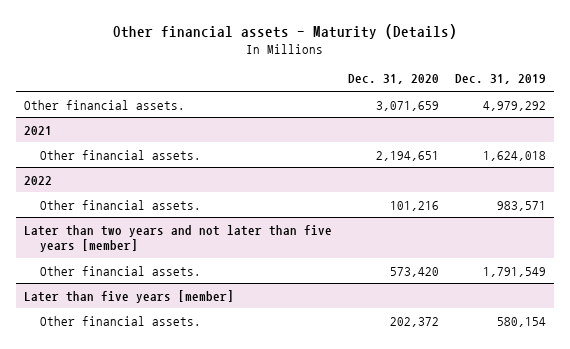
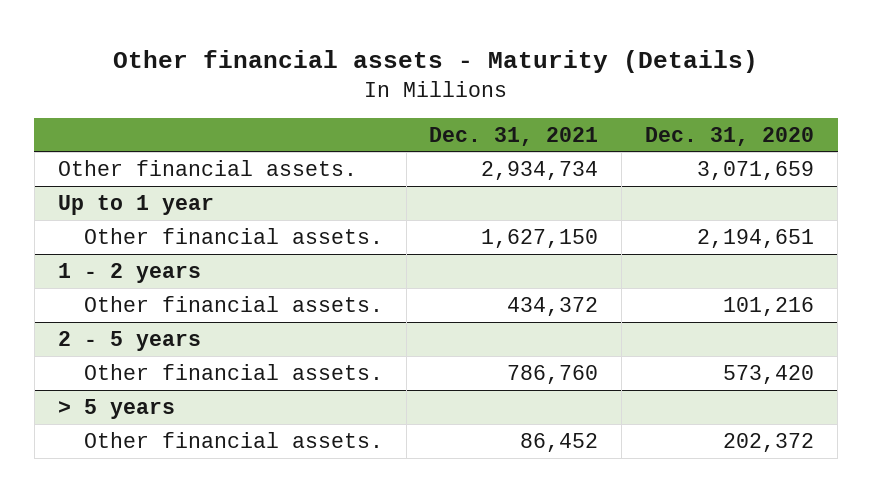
- | Dec. 31, 2020 | Dec. 31, 2019
+ | Dec. 31, 2021 | Dec. 31, 2020
- 2021
+ Up to 1 year
- 2022
+ 1 - 2 years
- Later than two years and not later than five years [member]
+ 2 - 5 years
- Later than five years [member]
+ > 5 years

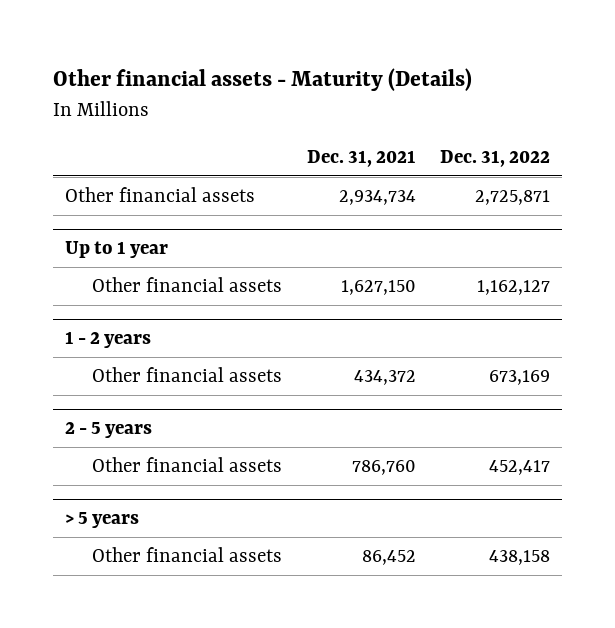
- | Dec. 31, 2021 | Dec. 31, 2020
+ | Dec. 31, 2021 | Dec. 31, 2022
- Other financial assets. | 2,934,734 | 3,071,659
+ Other financial assets | 2,934,734 | 2,725,871
@ Up to 1 year
- Other financial assets. | 1,627,150 | 2,194,651
+ Other financial assets | 1,627,150 | 1,162,127
@ 1 - 2 years
- Other financial assets. | 434,372 | 101,216
+ Other financial assets | 434,372 | 673,169
@ 2 - 5 years
- Other financial assets. | 786,760 | 573,420
+ Other financial assets | 786,760 | 452,417
@ > 5 years
- Other financial assets. | 86,452 | 202,372
+ Other financial assets | 86,452 | 438,158

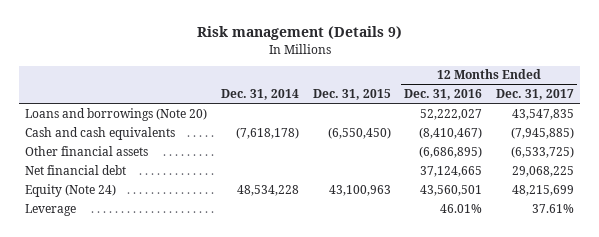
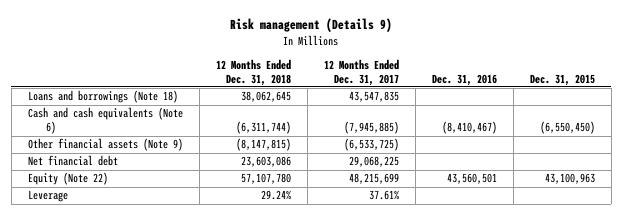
- | Dec. 31, 2014 | Dec. 31, 2015 | 12 Months Ended Dec. 31, 2016 | 12 Months Ended Dec. 31, 2017
+ | 12 Months Ended Dec. 31, 2018 | 12 Months Ended Dec. 31, 2017 | Dec. 31, 2016 | Dec. 31, 2015
- Loans and borrowings (Note 20) | | | 52,222,027 | 43,547,835
- Cash and cash equivalents | (7,618,178) | (6,550,450) | (8,410,467) | (7,945,885)
- Other financial assets | | | (6,686,895) | (6,533,725)
+ Loans and borrowings (Note 18) | 38,062,645 | 43,547,835 | |
+ Cash and cash equivalents (Note 6) | (6,311,744) | (7,945,885) | (8,410,467) | (6,550,450)
+ Other financial assets (Note 9) | (8,147,815) | (6,533,725) | |
- Equity (Note 24) | 48,534,228 | 43,100,963 | 43,560,501 | 48,215,699
+ Equity (Note 22) | 57,107,780 | 48,215,699 | 43,560,501 | 43,100,963

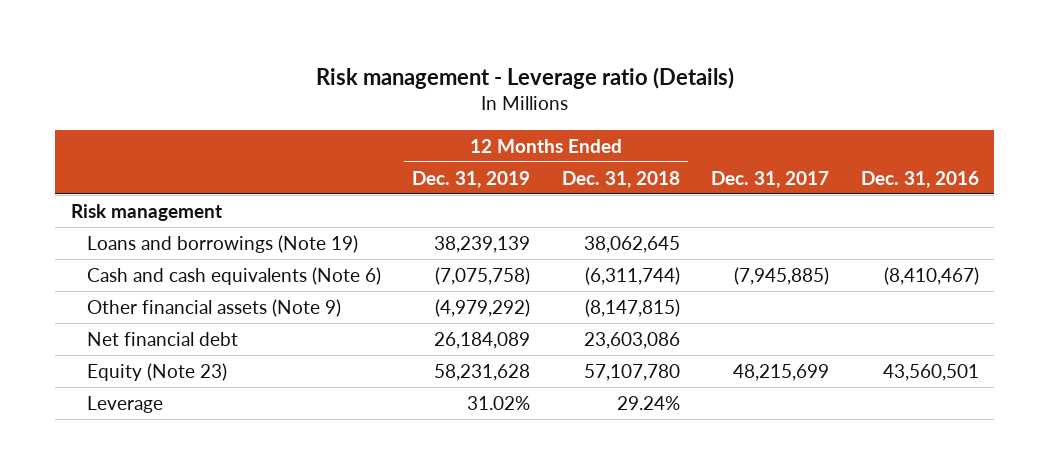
- Risk management (Details 9)
+ Risk management - Leverage ratio (Details)
- | 12 Months Ended Dec. 31, 2018 | 12 Months Ended Dec. 31, 2017 | Dec. 31, 2016 | Dec. 31, 2015
+ | 12 Months Ended Dec. 31, 2019 | 12 Months Ended Dec. 31, 2018 | Dec. 31, 2017 | Dec. 31, 2016
- Loans and borrowings (Note 18) | 38,062,645 | 43,547,835 | |
+ Risk management
+ Loans and borrowings (Note 19) | 38,239,139 | 38,062,645 | |
- Equity (Note 22) | 57,107,780 | 48,215,699 | 43,560,501 | 43,100,963
+ Equity (Note 23) | 58,231,628 | 57,107,780 | 48,215,699 | 43,560,501

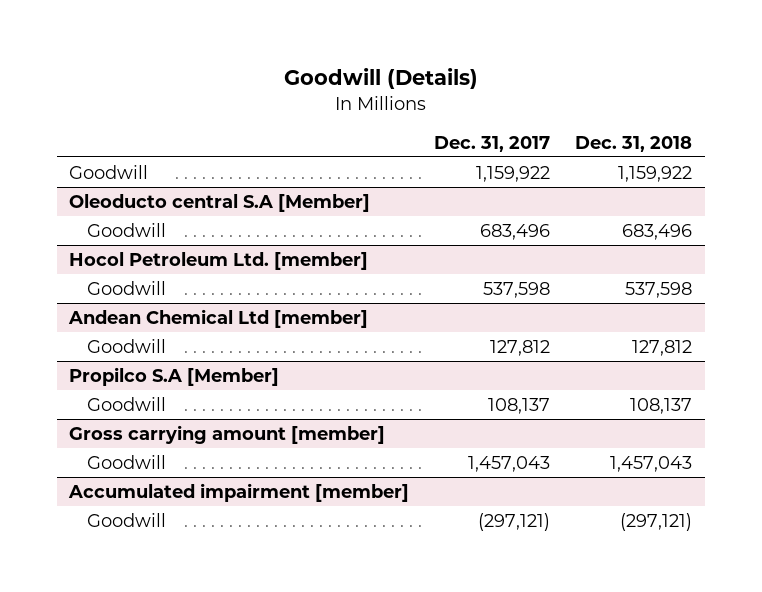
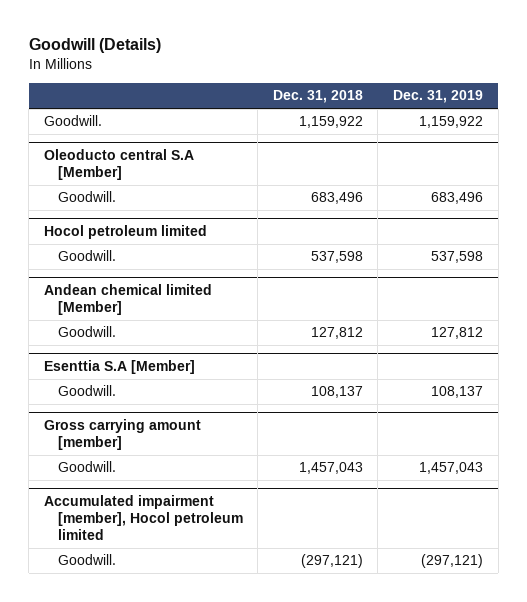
- | Dec. 31, 2017 | Dec. 31, 2018
+ | Dec. 31, 2018 | Dec. 31, 2019
- Goodwill | 1,159,922 | 1,159,922
+ Goodwill. | 1,159,922 | 1,159,922
@ Oleoducto central S.A [Member]
- Goodwill | 683,496 | 683,496
- Hocol Petroleum Ltd. [member]
- Goodwill | 537,598 | 537,598
- Andean Chemical Ltd [member]
- Goodwill | 127,812 | 127,812
- Propilco S.A [Member]
- Goodwill | 108,137 | 108,137
@ Oleoducto central S.A [Member]
+ Goodwill. | 683,496 | 683,496
+ Hocol petroleum limited
+ Goodwill. | 537,598 | 537,598
+ Andean chemical limited [Member]
+ Goodwill. | 127,812 | 127,812
+ Esenttia S.A [Member]
+ Goodwill. | 108,137 | 108,137
@ Gross carrying amount [member]
- Goodwill | 1,457,043 | 1,457,043
- Accumulated impairment [member]
- Goodwill | (297,121) | (297,121)
@ Gross carrying amount [member]
+ Goodwill. | 1,457,043 | 1,457,043
+ Accumulated impairment [member], Hocol petroleum limited
+ Goodwill. | (297,121) | (297,121)

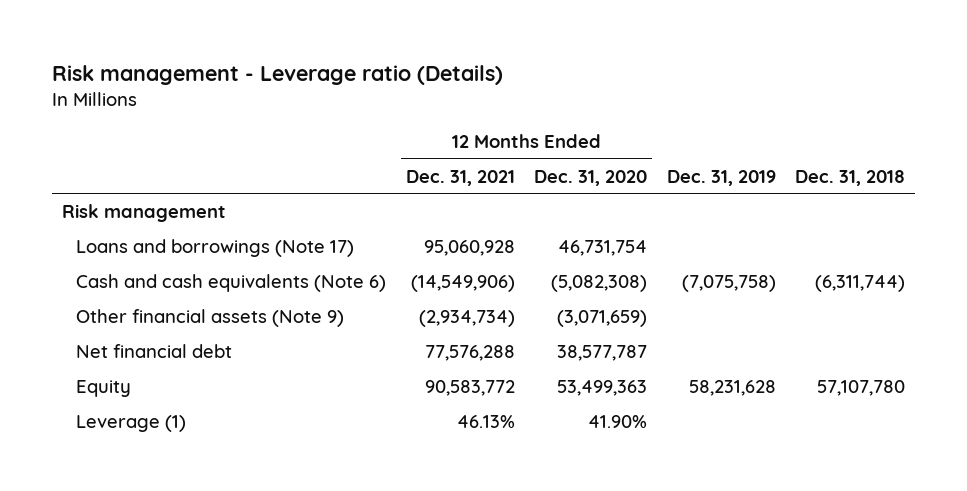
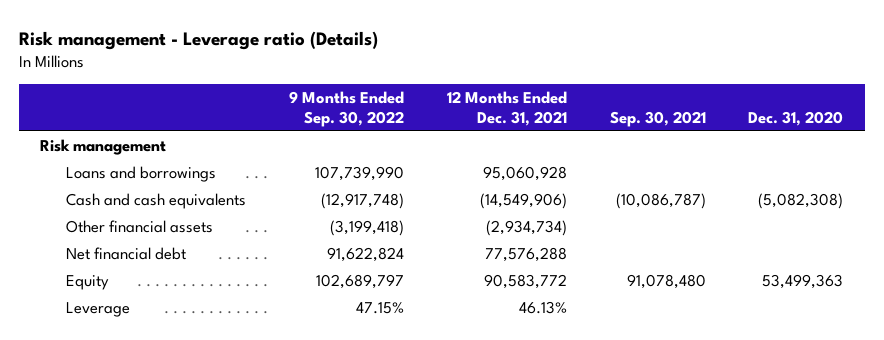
- | 12 Months Ended Dec. 31, 2021 | 12 Months Ended Dec. 31, 2020 | Dec. 31, 2019 | Dec. 31, 2018
+ | 9 Months Ended Sep. 30, 2022 | 12 Months Ended Dec. 31, 2021 | Sep. 30, 2021 | Dec. 31, 2020
- Loans and borrowings (Note 17) | 95,060,928 | 46,731,754 | |
- Cash and cash equivalents (Note 6) | (14,549,906) | (5,082,308) | (7,075,758) | (6,311,744)
- Other financial assets (Note 9) | (2,934,734) | (3,071,659) | |
+ Loans and borrowings | 107,739,990 | 95,060,928 | |
+ Cash and cash equivalents | (12,917,748) | (14,549,906) | (10,086,787) | (5,082,308)
+ Other financial assets | (3,199,418) | (2,934,734) | |
- Leverage (1) | 46.13% | 41.90% | |
+ Leverage | 47.15% | 46.13% | |

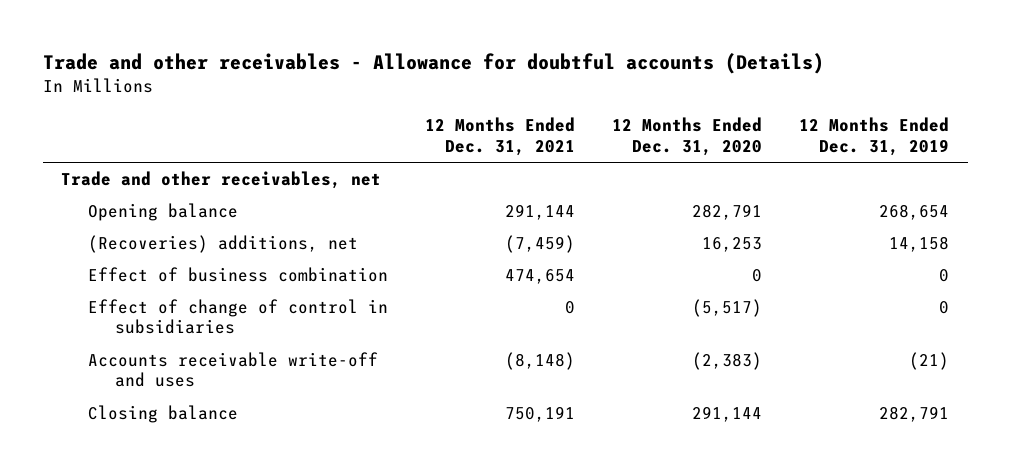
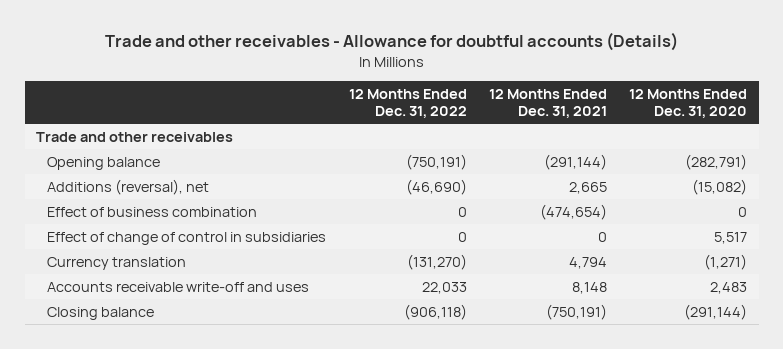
- | 12 Months Ended Dec. 31, 2021 | 12 Months Ended Dec. 31, 2020 | 12 Months Ended Dec. 31, 2019
+ | 12 Months Ended Dec. 31, 2022 | 12 Months Ended Dec. 31, 2021 | 12 Months Ended Dec. 31, 2020
- Trade and other receivables, net
- Opening balance | 291,144 | 282,791 | 268,654
- (Recoveries) additions, net | (7,459) | 16,253 | 14,158
- Effect of business combination | 474,654 | 0 | 0
- Effect of change of control in subsidiaries | 0 | (5,517) | 0
- Accounts receivable write-off and uses | (8,148) | (2,383) | (21)
- Closing balance | 750,191 | 291,144 | 282,791
+ Trade and other receivables
+ Opening balance | (750,191) | (291,144) | (282,791)
+ Additions (reversal), net | (46,690) | 2,665 | (15,082)
+ Effect of business combination | 0 | (474,654) | 0
+ Effect of change of control in subsidiaries | 0 | 0 | 5,517
+ Currency translation | (131,270) | 4,794 | (1,271)
+ Accounts receivable write-off and uses | 22,033 | 8,148 | 2,483
+ Closing balance | (906,118) | (750,191) | (291,144)

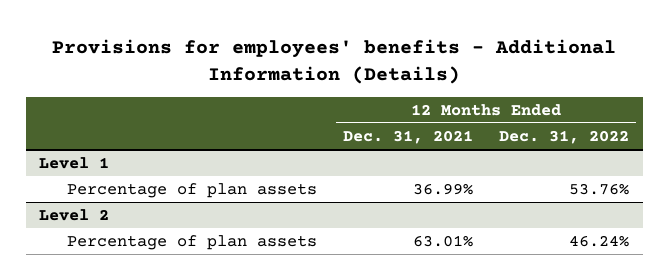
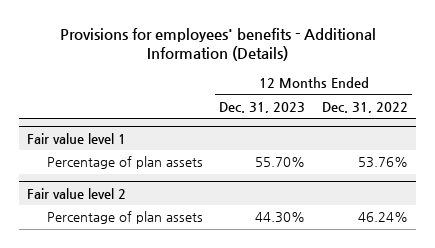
- | 12 Months Ended Dec. 31, 2021 | 12 Months Ended Dec. 31, 2022
+ | 12 Months Ended Dec. 31, 2023 | 12 Months Ended Dec. 31, 2022
- Level 1
+ Fair value level 1
- Level 2
+ Fair value level 2

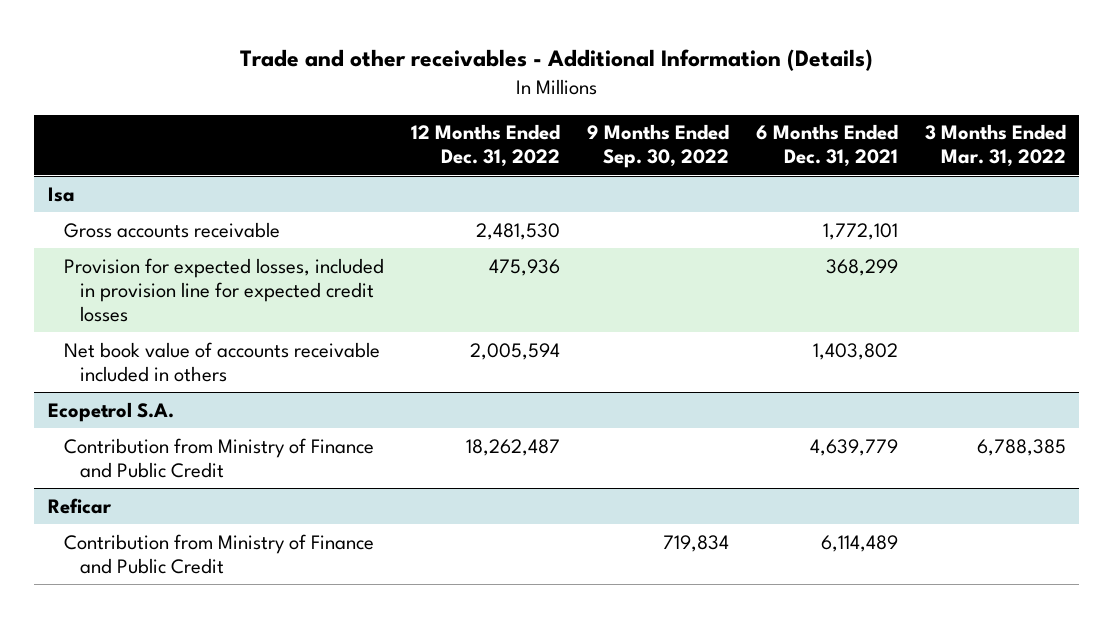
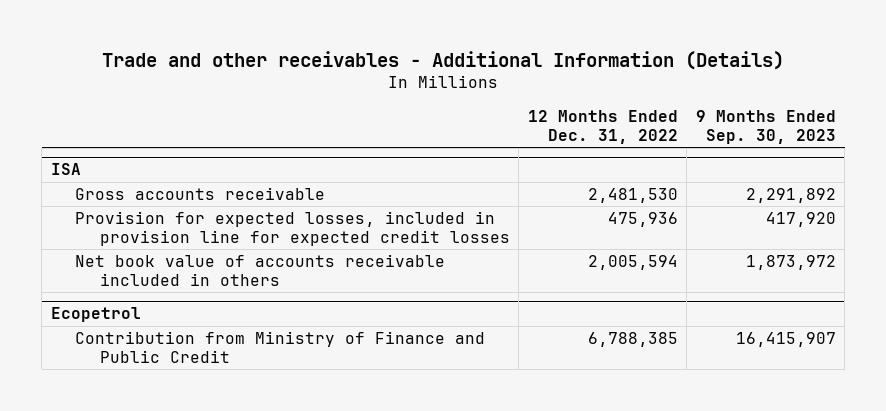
- | 12 Months Ended Dec. 31, 2022 | 9 Months Ended Sep. 30, 2022 | 6 Months Ended Dec. 31, 2021 | 3 Months Ended Mar. 31, 2022
+ | 12 Months Ended Dec. 31, 2022 | 9 Months Ended Sep. 30, 2023
- Isa
+ ISA
- Ecopetrol S.A.
- Contribution from Ministry of Finance and Public Credit | 18,262,487 | | 4,639,779 | 6,788,385
- Reficar
- Contribution from Ministry of Finance and Public Credit | | 719,834 | 6,114,489 |
+ Ecopetrol
+ Contribution from Ministry of Finance and Public Credit | 6,788,385 | 16,415,907

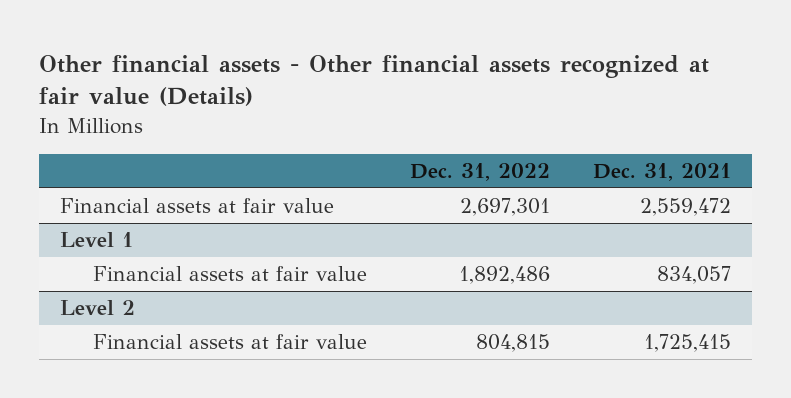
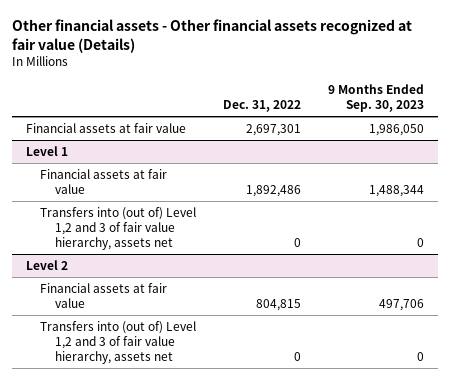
- | Dec. 31, 2022 | Dec. 31, 2021
+ | Dec. 31, 2022 | 9 Months Ended Sep. 30, 2023
@ Level 1
+ Transfers into (out of) Level 1,2 and 3 of fair value hierarchy, assets net | 0 | 0
@ Level 2
+ Transfers into (out of) Level 1,2 and 3 of fair value hierarchy, assets net | 0 | 0

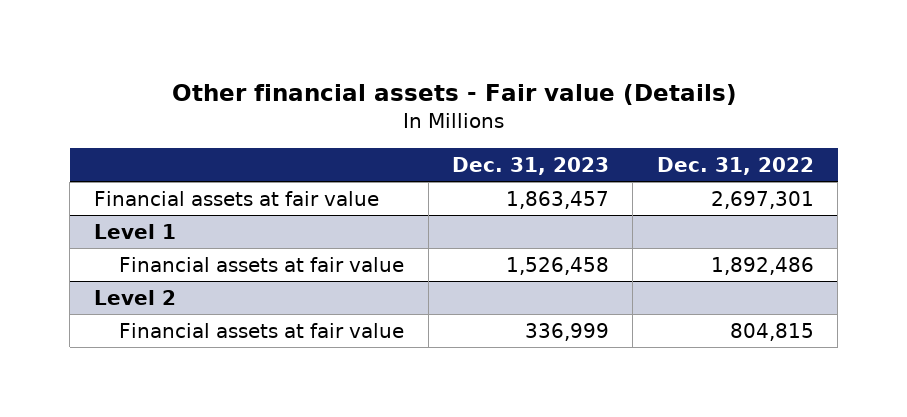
- Other financial assets - Other financial assets recognized at fair value (Details)
+ Other financial assets - Fair value (Details)
- | Dec. 31, 2022 | 9 Months Ended Sep. 30, 2023
+ | Dec. 31, 2023 | Dec. 31, 2022
@ Level 1
- Transfers into (out of) Level 1,2 and 3 of fair value hierarchy, assets net | 0 | 0
@ Level 2
- Transfers into (out of) Level 1,2 and 3 of fair value hierarchy, assets net | 0 | 0

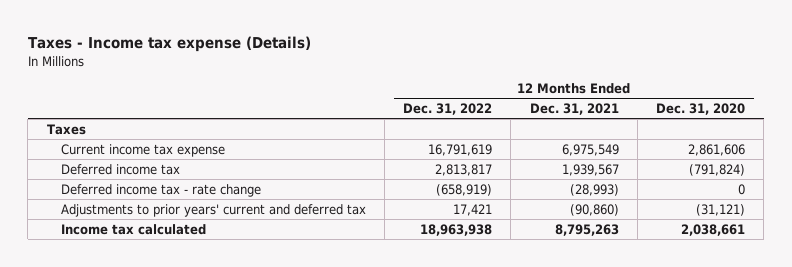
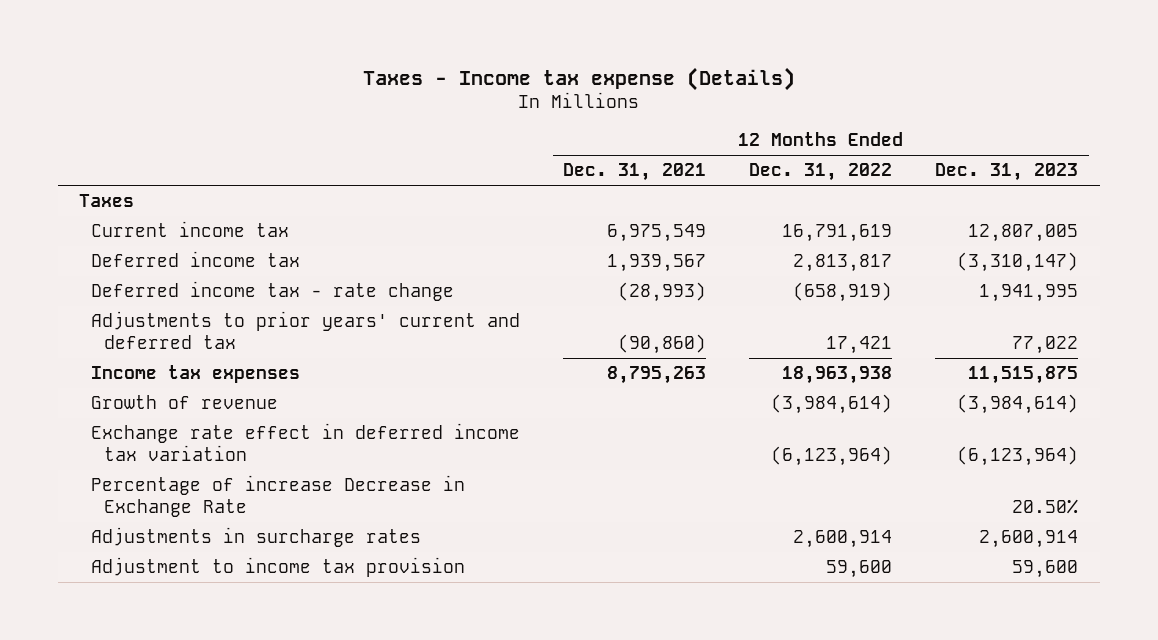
- | 12 Months Ended Dec. 31, 2022 | 12 Months Ended Dec. 31, 2021 | 12 Months Ended Dec. 31, 2020
+ | 12 Months Ended Dec. 31, 2021 | 12 Months Ended Dec. 31, 2022 | 12 Months Ended Dec. 31, 2023
- Current income tax expense | 16,791,619 | 6,975,549 | 2,861,606
+ Current income tax | 6,975,549 | 16,791,619 | 12,807,005
- Income tax calculated | 18,963,938 | 8,795,263 | 2,038,661
+ Income tax expenses | 8,795,263 | 18,963,938 | 11,515,875
+ Growth of revenue | | (3,984,614) | (3,984,614)
+ Exchange rate effect in deferred income tax variation | | (6,123,964) | (6,123,964)
+ Percentage of increase Decrease in Exchange Rate | | | 20.50%
+ Adjustments in surcharge rates | | 2,600,914 | 2,600,914
+ Adjustment to income tax provision | | 59,600 | 59,600

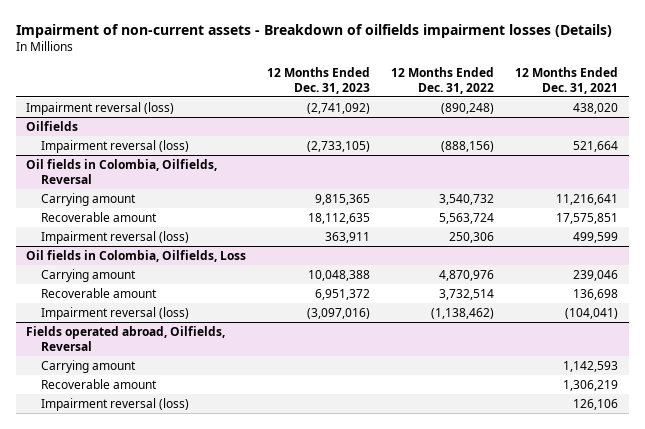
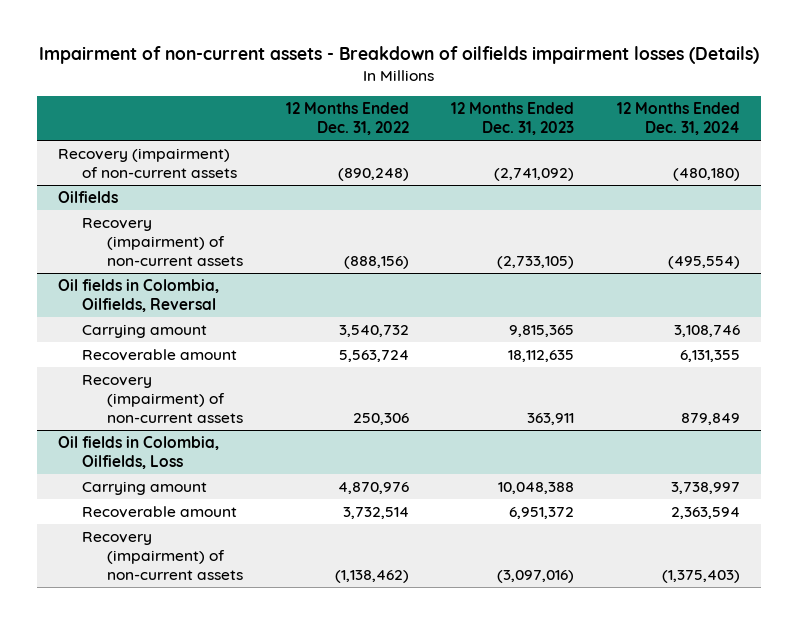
- | 12 Months Ended Dec. 31, 2023 | 12 Months Ended Dec. 31, 2022 | 12 Months Ended Dec. 31, 2021
+ | 12 Months Ended Dec. 31, 2022 | 12 Months Ended Dec. 31, 2023 | 12 Months Ended Dec. 31, 2024
- Impairment reversal (loss) | (2,741,092) | (890,248) | 438,020
+ Recovery (impairment) of non-current assets | (890,248) | (2,741,092) | (480,180)
@ Oilfields
- Impairment reversal (loss) | (2,733,105) | (888,156) | 521,664
+ Recovery (impairment) of non-current assets | (888,156) | (2,733,105) | (495,554)
@ Oil fields in Colombia, Oilfields, Reversal
- Impairment reversal (loss) | 363,911 | 250,306 | 499,599
+ Recovery (impairment) of non-current assets | 250,306 | 363,911 | 879,849
@ Oil fields in Colombia, Oilfields, Loss
- Impairment reversal (loss) | (3,097,016) | (1,138,462) | (104,041)
- Fields operated abroad, Oilfields, Reversal
- Carrying amount | | | 1,142,593
- Recoverable amount | | | 1,306,219
- Impairment reversal (loss) | | | 126,106
@ Oil fields in Colombia, Oilfields, Loss
+ Recovery (impairment) of non-current assets | (1,138,462) | (3,097,016) | (1,375,403)

